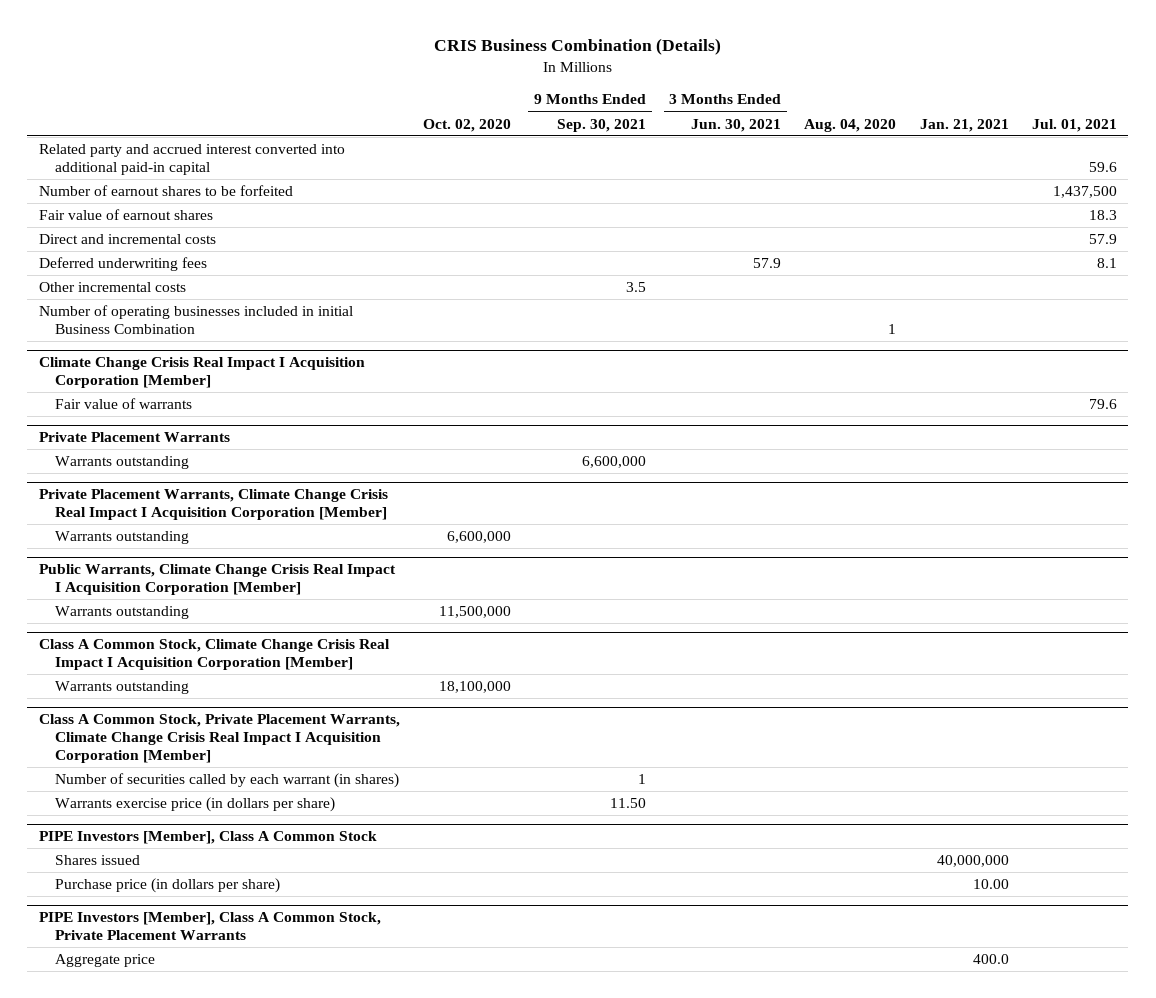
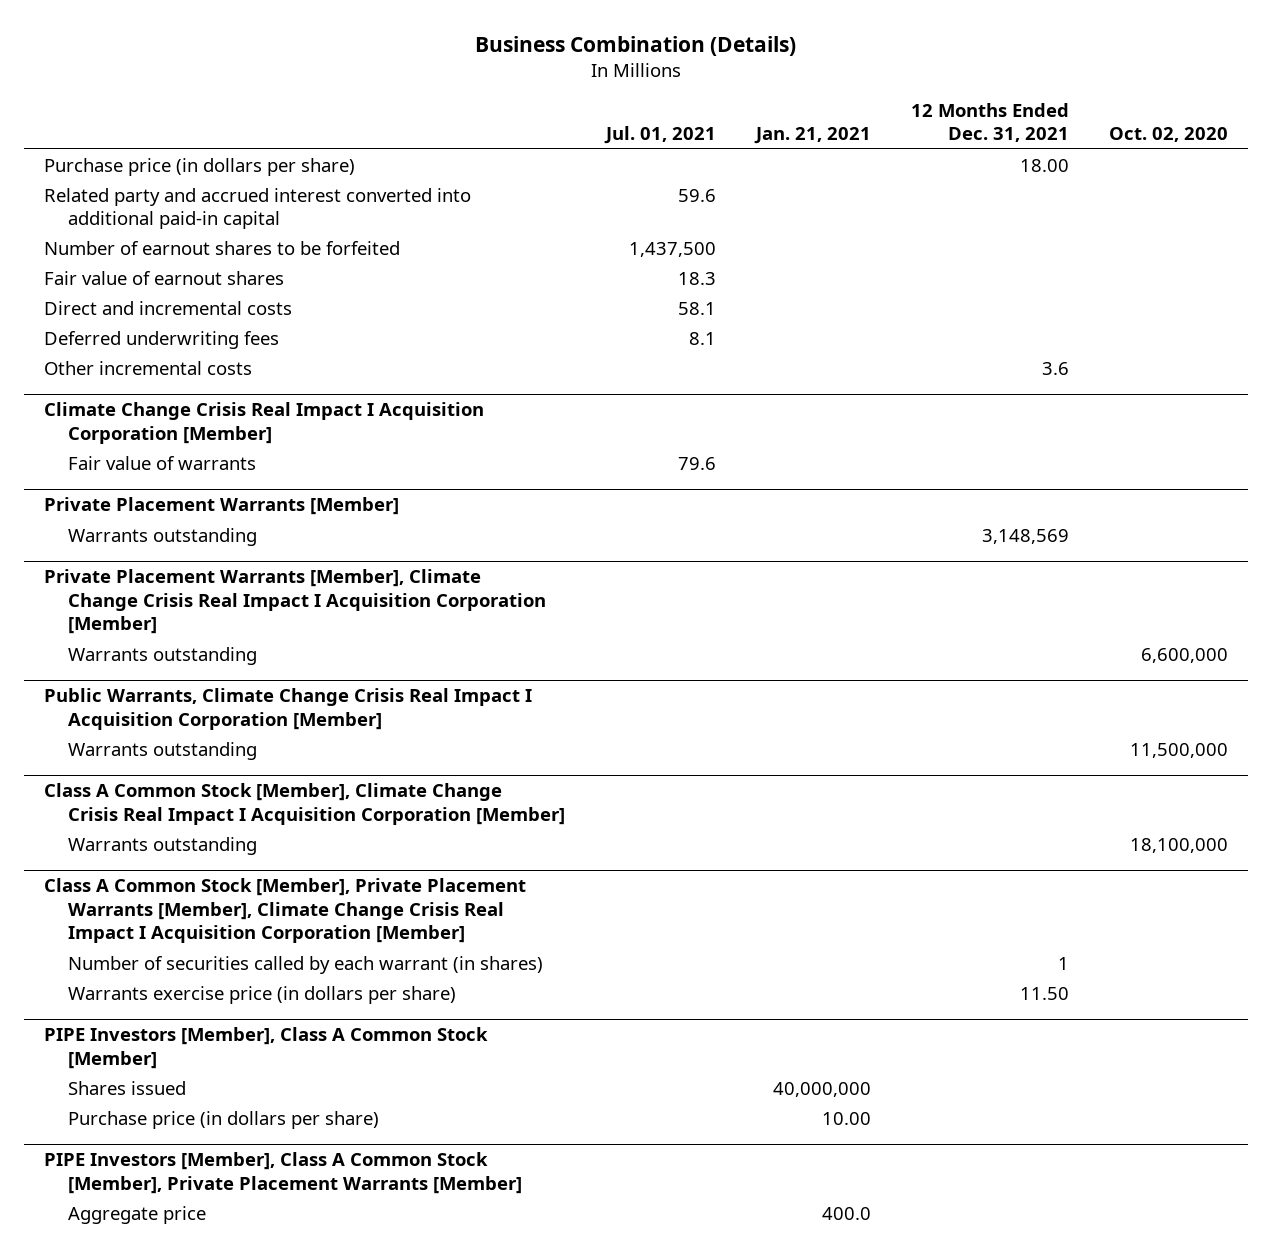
- CRIS Business Combination (Details)
+ Business Combination (Details)
- | Oct. 02, 2020 | 9 Months Ended Sep. 30, 2021 | 3 Months Ended Jun. 30, 2021 | Aug. 04, 2020 | Jan. 21, 2021 | Jul. 01, 2021
+ | Jul. 01, 2021 | Jan. 21, 2021 | 12 Months Ended Dec. 31, 2021 | Oct. 02, 2020
+ Purchase price (in dollars per share) | | | 18.00 |
- Direct and incremental costs | | | | | | 57.9
+ Direct and incremental costs | 58.1 | | |
- Number of operating businesses included in initial Business Combination | | | | 1 | |
- Private Placement Warrants
+ Private Placement Warrants [Member]
- Private Placement Warrants, Climate Change Crisis Real Impact I Acquisition Corporation [Member]
+ Private Placement Warrants [Member], Climate Change Crisis Real Impact I Acquisition Corporation [Member]
- Class A Common Stock, Climate Change Crisis Real Impact I Acquisition Corporation [Member]
+ Class A Common Stock [Member], Climate Change Crisis Real Impact I Acquisition Corporation [Member]
- Class A Common Stock, Private Placement Warrants, Climate Change Crisis Real Impact I Acquisition Corporation [Member]
+ Class A Common Stock [Member], Private Placement Warrants [Member], Climate Change Crisis Real Impact I Acquisition Corporation [Member]
- PIPE Investors [Member], Class A Common Stock
+ PIPE Investors [Member], Class A Common Stock [Member]
- PIPE Investors [Member], Class A Common Stock, Private Placement Warrants
+ PIPE Investors [Member], Class A Common Stock [Member], Private Placement Warrants [Member]

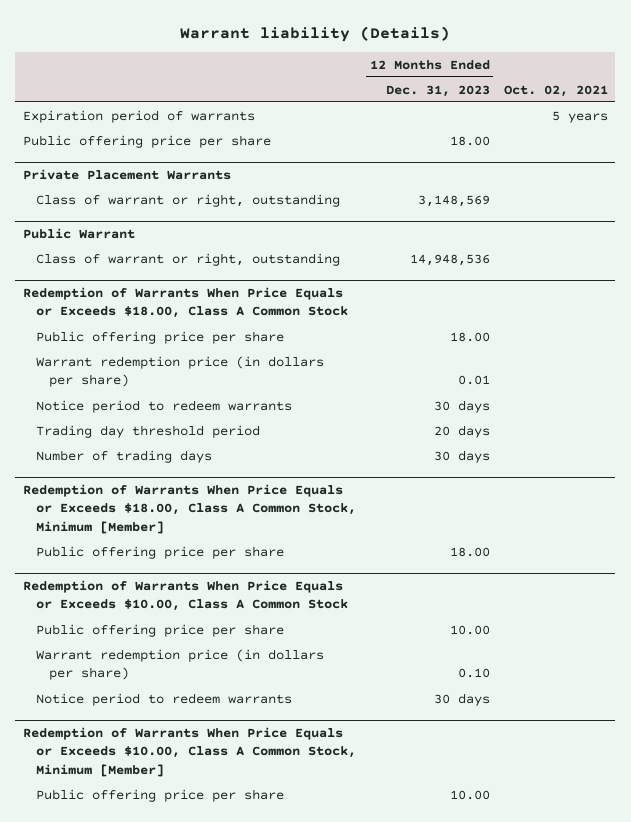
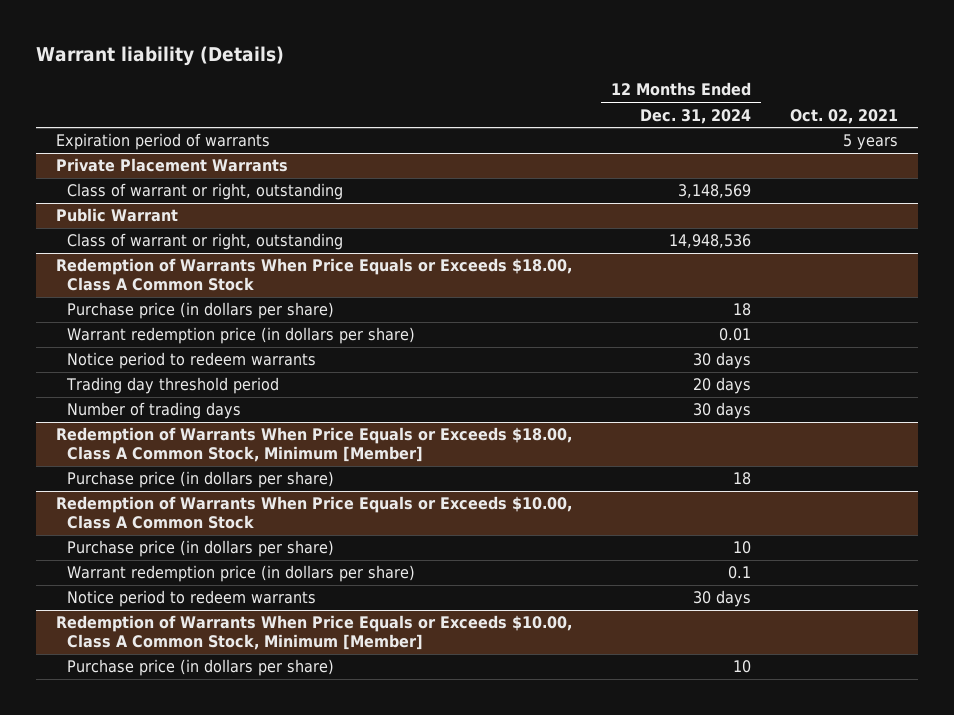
- | 12 Months Ended Dec. 31, 2023 | Oct. 02, 2021
+ | 12 Months Ended Dec. 31, 2024 | Oct. 02, 2021
- Public offering price per share | 18.00 |
@ Redemption of Warrants When Price Equals or Exceeds $18.00, Class A Common Stock
- Public offering price per share | 18.00 |
+ Purchase price (in dollars per share) | 18 |
@ Redemption of Warrants When Price Equals or Exceeds $18.00, Class A Common Stock, Minimum [Member]
- Public offering price per share | 18.00 |
+ Purchase price (in dollars per share) | 18 |
@ Redemption of Warrants When Price Equals or Exceeds $10.00, Class A Common Stock
- Public offering price per share | 10.00 |
+ Purchase price (in dollars per share) | 10 |
@ Redemption of Warrants When Price Equals or Exceeds $10.00, Class A Common Stock, Minimum [Member]
- Public offering price per share | 10.00 |
+ Purchase price (in dollars per share) | 10 |

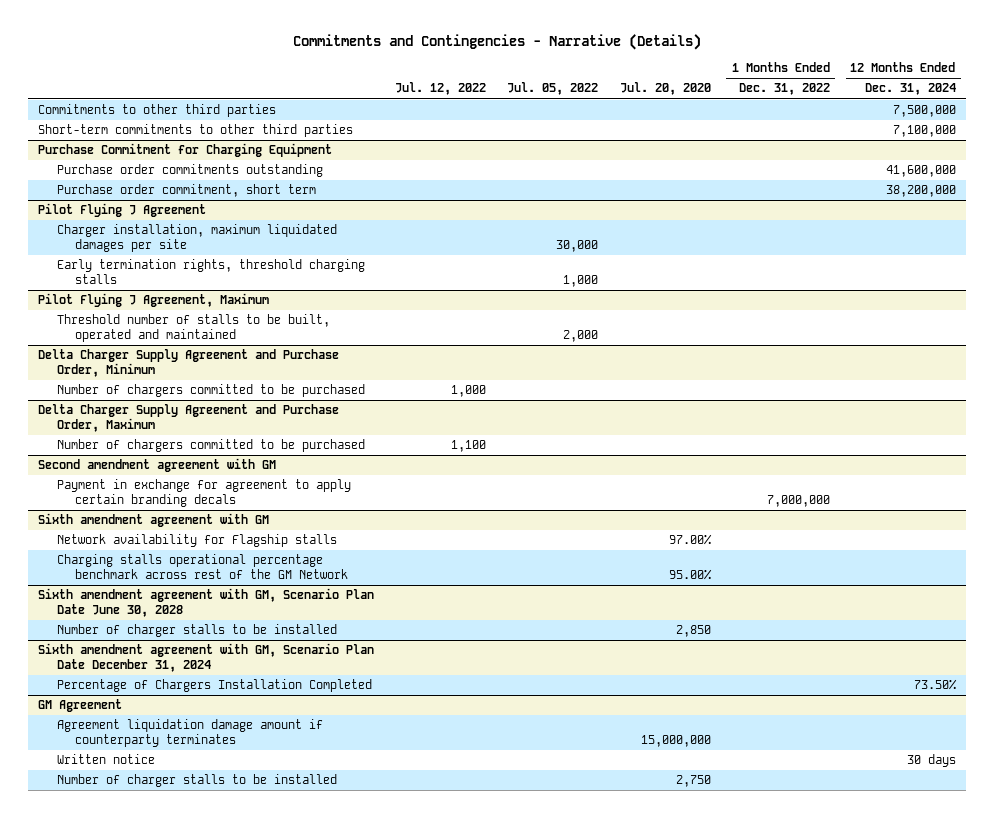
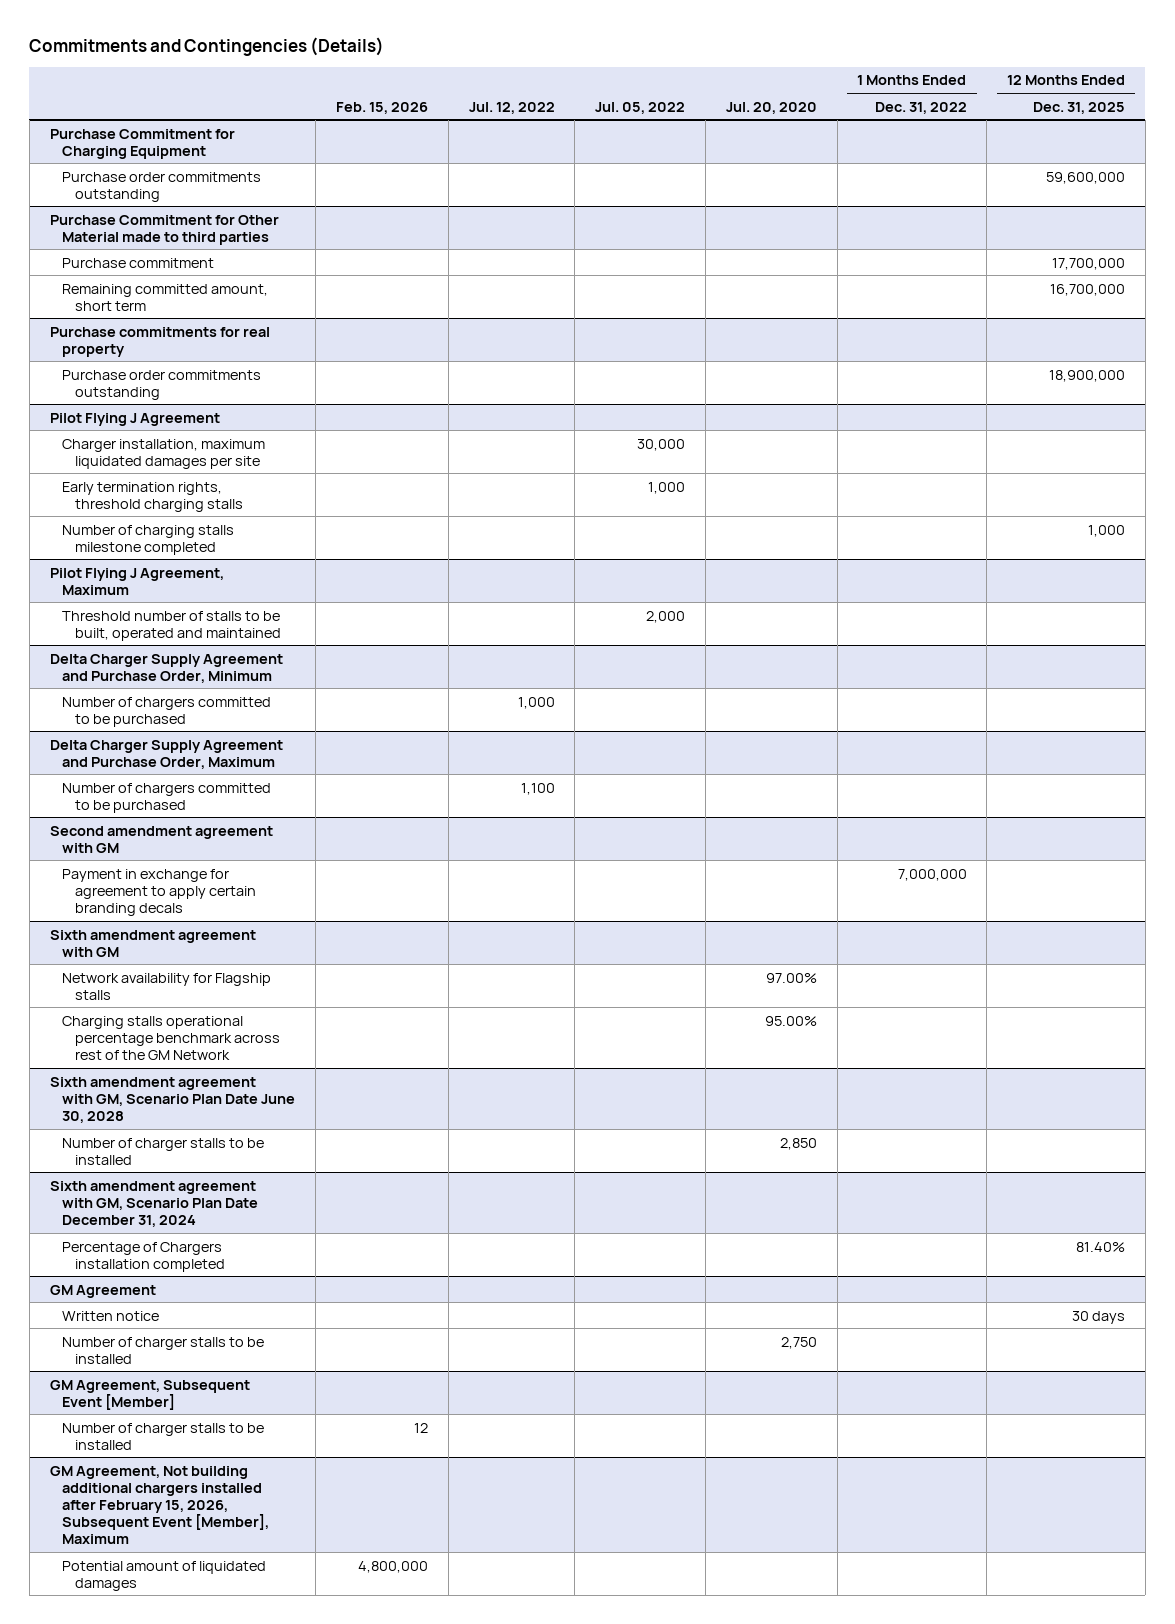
- Commitments and Contingencies - Narrative (Details)
+ Commitments and Contingencies (Details)
- | Jul. 12, 2022 | Jul. 05, 2022 | Jul. 20, 2020 | 1 Months Ended Dec. 31, 2022 | 12 Months Ended Dec. 31, 2024
+ | Feb. 15, 2026 | Jul. 12, 2022 | Jul. 05, 2022 | Jul. 20, 2020 | 1 Months Ended Dec. 31, 2022 | 12 Months Ended Dec. 31, 2025
- Commitments to other third parties | | | | | 7,500,000
- Short-term commitments to other third parties | | | | | 7,100,000
@ Purchase Commitment for Charging Equipment
- Purchase order commitment, short term | | | | | 38,200,000
+ Purchase Commitment for Other Material made to third parties
+ Purchase commitment | | | | | | 17,700,000
+ Remaining committed amount, short term | | | | | | 16,700,000
+ Purchase commitments for real property
+ Purchase order commitments outstanding | | | | | | 18,900,000
@ Pilot Flying J Agreement
+ Number of charging stalls milestone completed | | | | | | 1,000
@ Sixth amendment agreement with GM, Scenario Plan Date December 31, 2024
- Percentage of Chargers Installation Completed | | | | | 73.50%
+ Percentage of Chargers installation completed | | | | | | 81.40%
@ GM Agreement
- Agreement liquidation damage amount if counterparty terminates | | | 15,000,000 | |
+ GM Agreement, Subsequent Event [Member]
+ Number of charger stalls to be installed | 12 | | | | |
+ GM Agreement, Not building additional chargers installed after February 15, 2026, Subsequent Event [Member], Maximum
+ Potential amount of liquidated damages | 4,800,000 | | | | |

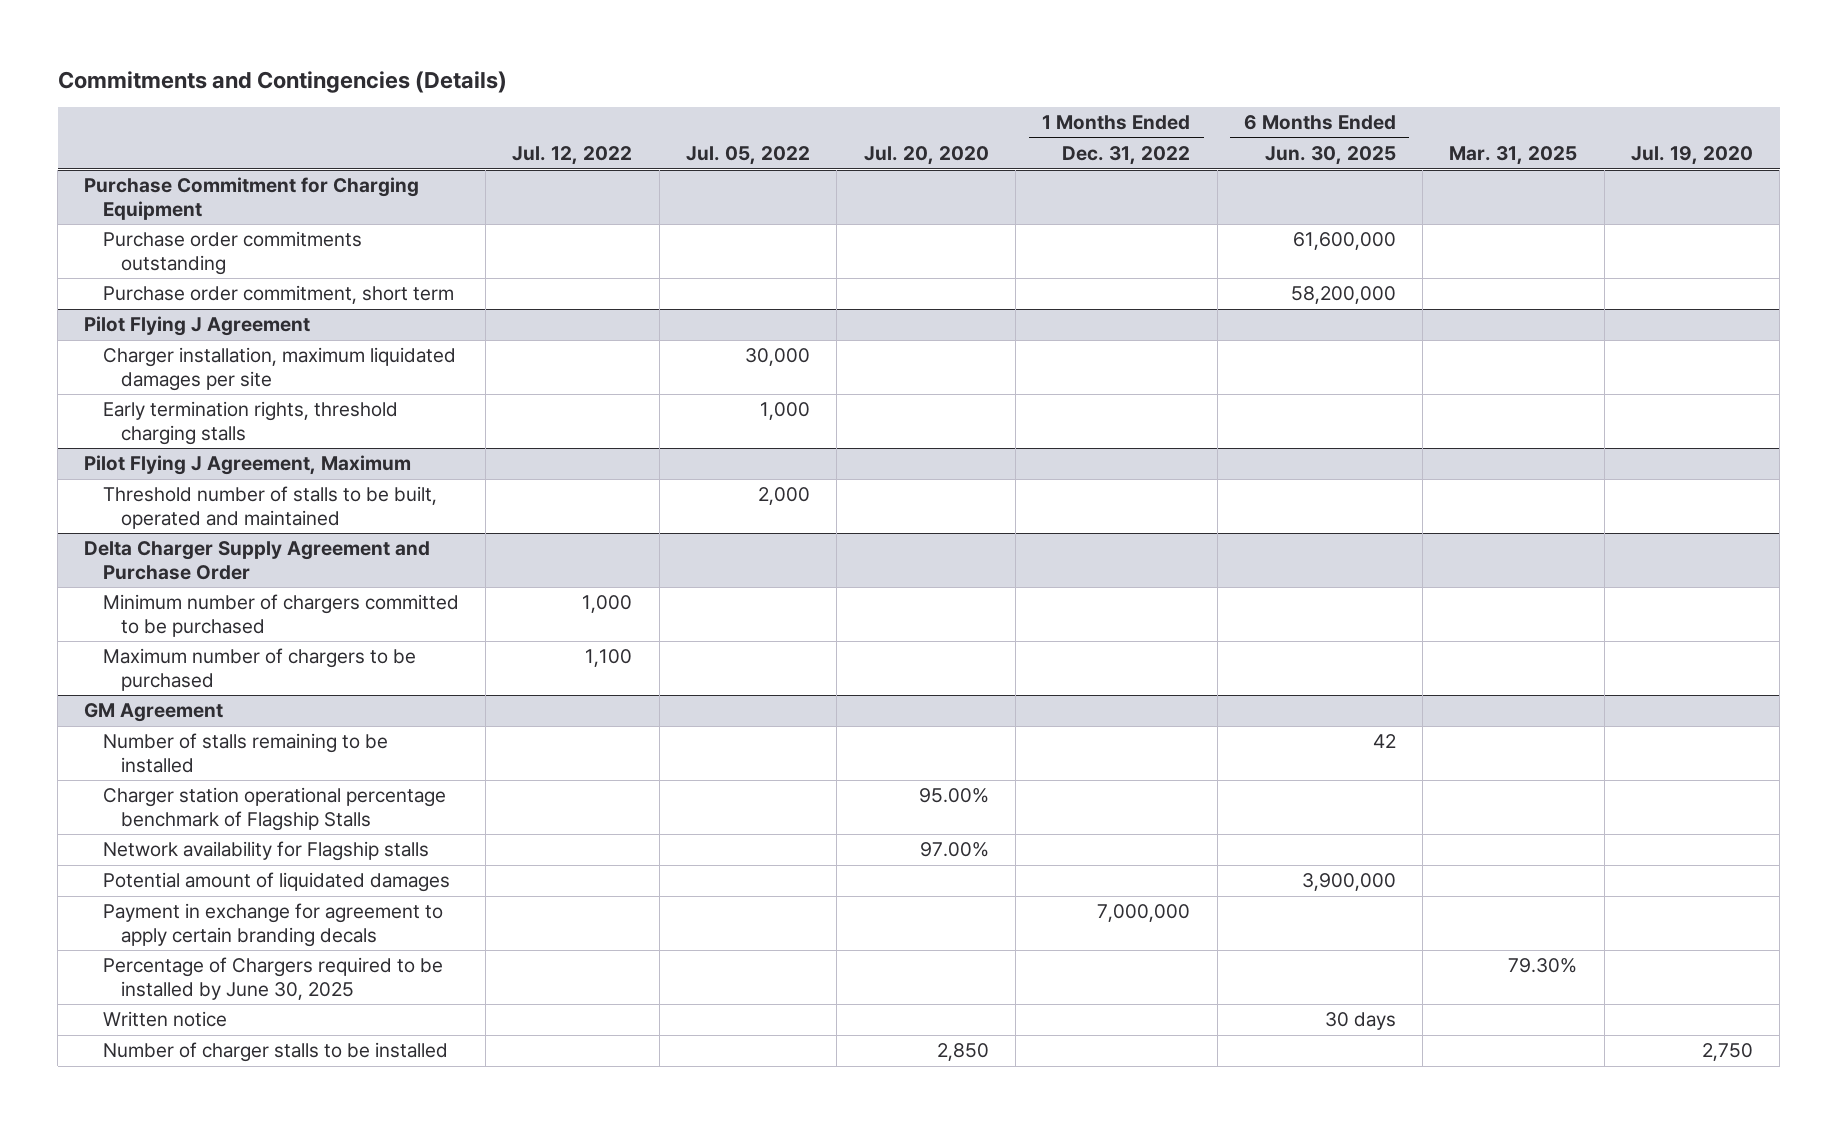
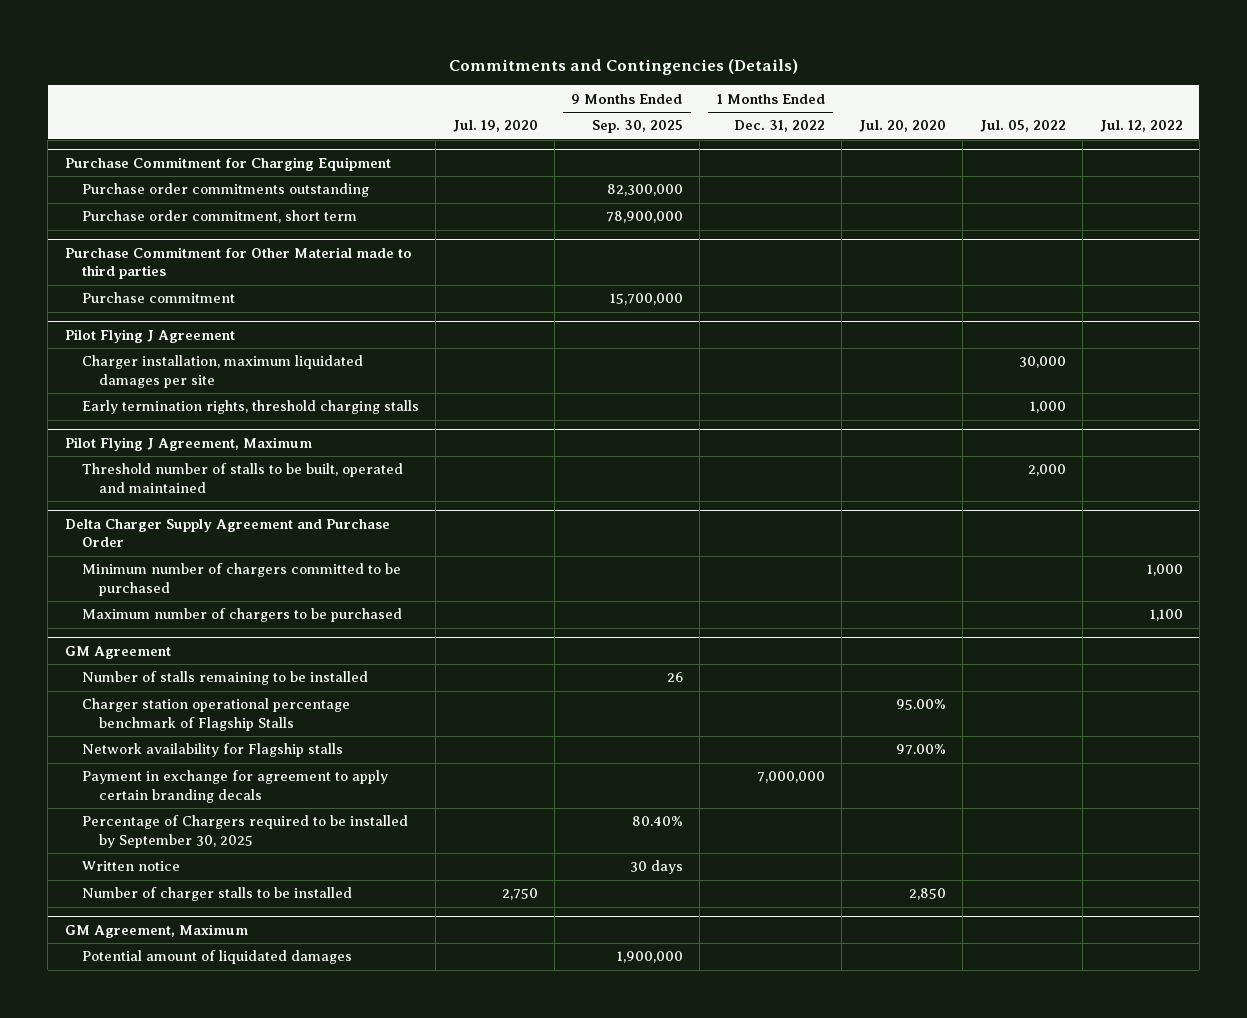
- | Jul. 12, 2022 | Jul. 05, 2022 | Jul. 20, 2020 | 1 Months Ended Dec. 31, 2022 | 6 Months Ended Jun. 30, 2025 | Mar. 31, 2025 | Jul. 19, 2020
+ | Jul. 19, 2020 | 9 Months Ended Sep. 30, 2025 | 1 Months Ended Dec. 31, 2022 | Jul. 20, 2020 | Jul. 05, 2022 | Jul. 12, 2022
+ Purchase Commitment for Other Material made to third parties
+ Purchase commitment | | 15,700,000 | | | |
@ GM Agreement
- Potential amount of liquidated damages | | | | | 3,900,000 | |
- Percentage of Chargers required to be installed by June 30, 2025 | | | | | | 79.30% |
+ Percentage of Chargers required to be installed by September 30, 2025 | | 80.40% | | | |
+ GM Agreement, Maximum
+ Potential amount of liquidated damages | | 1,900,000 | | | |

